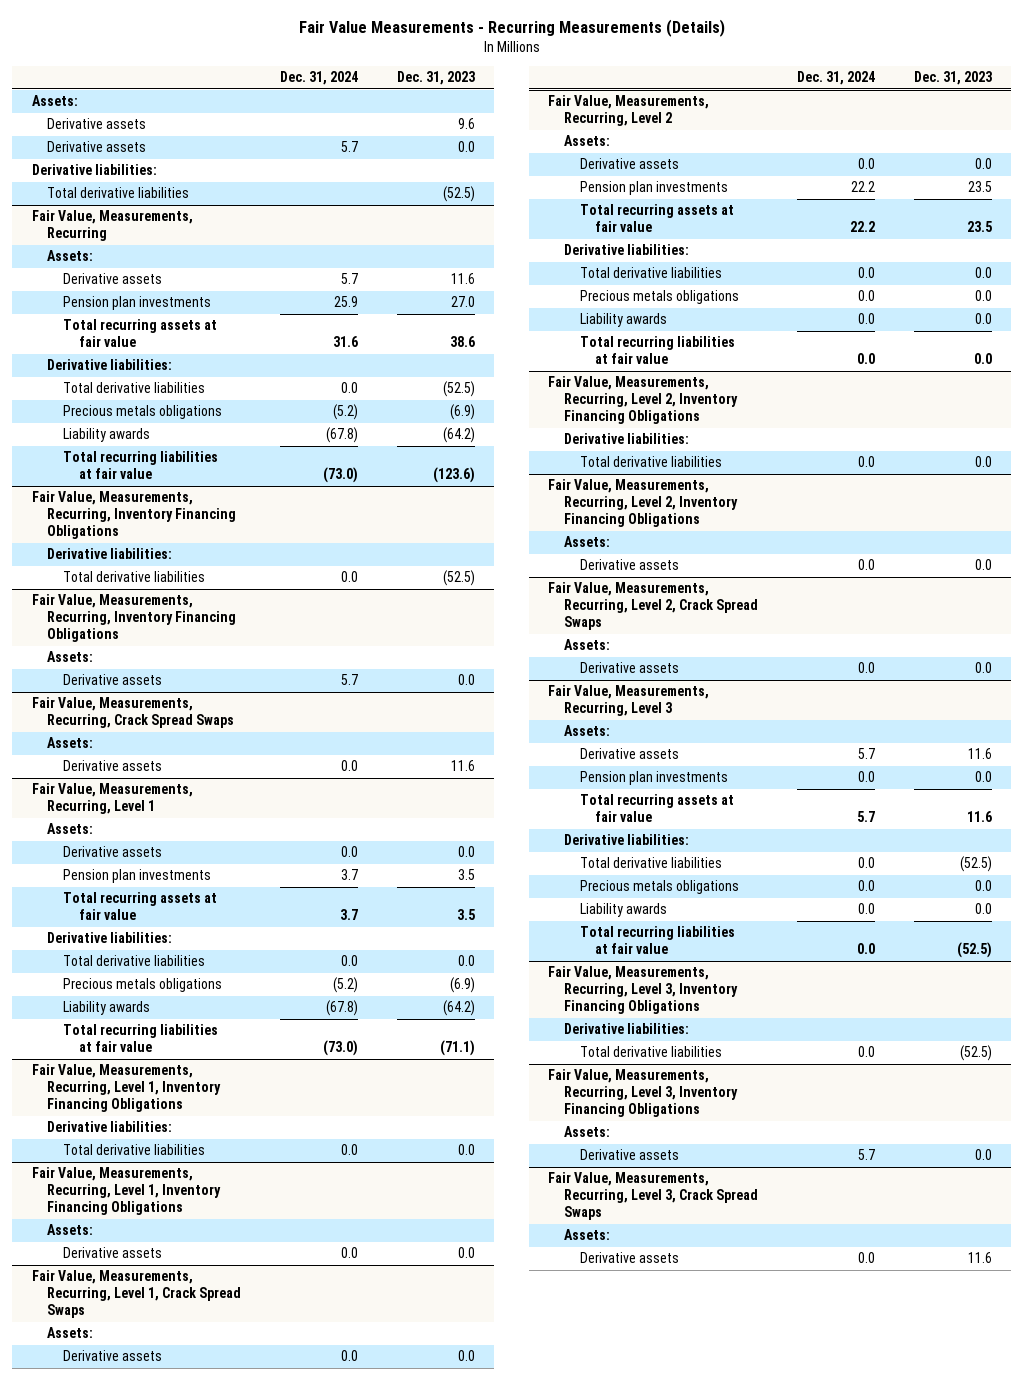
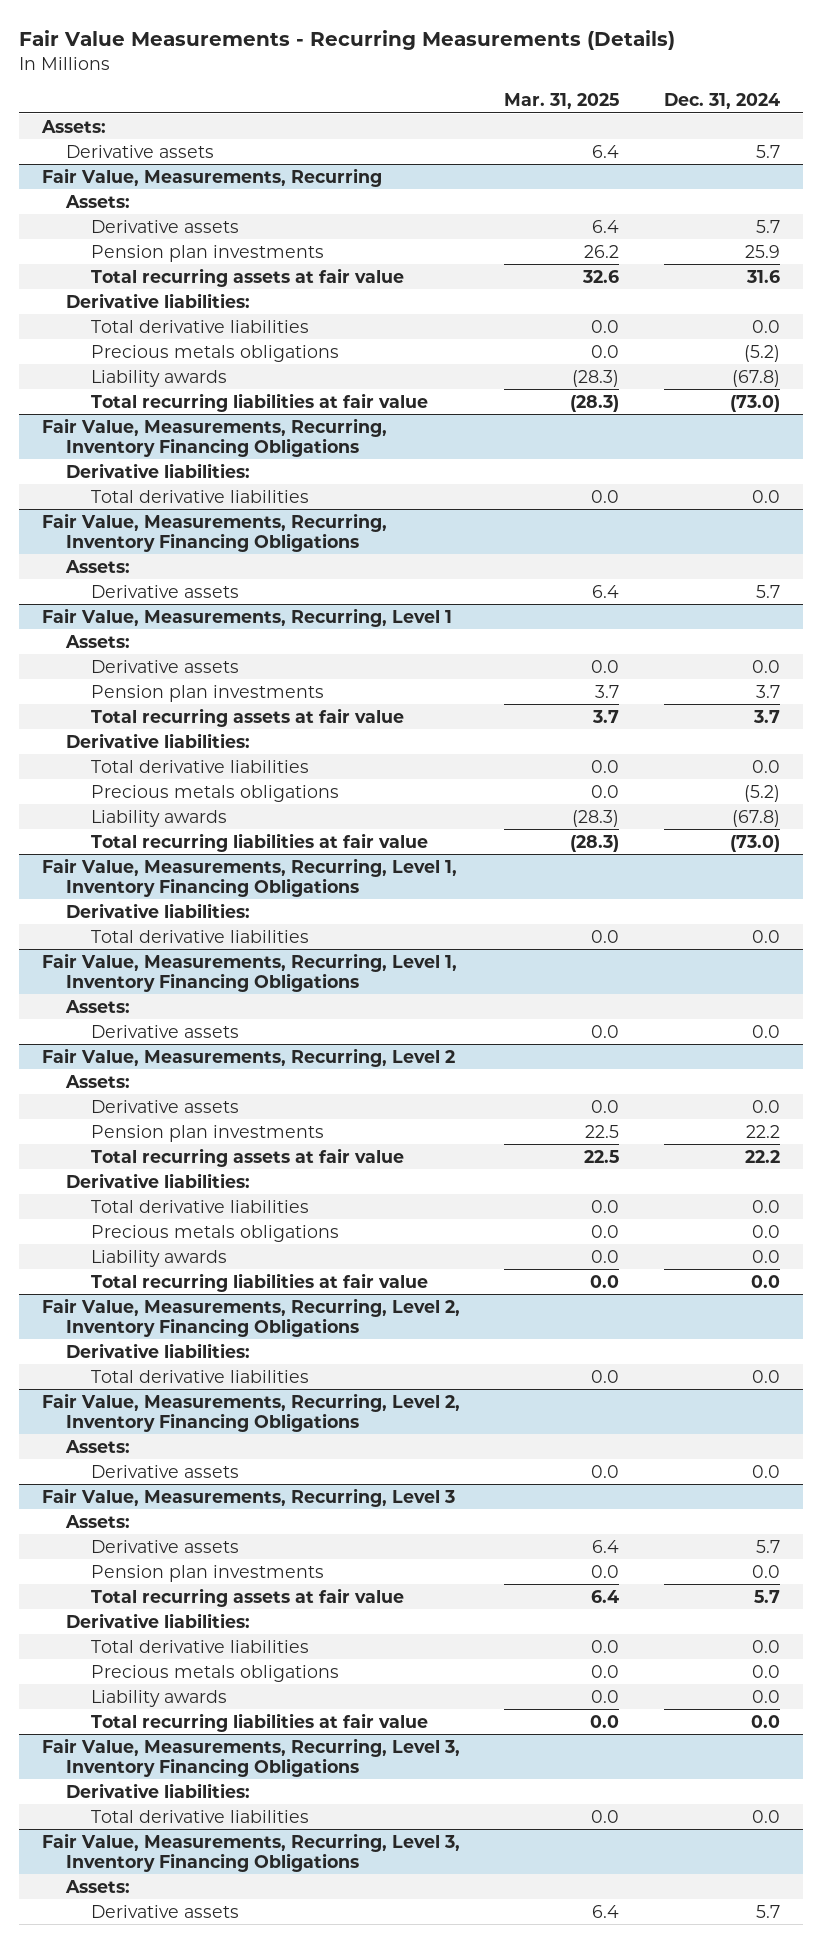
- | Dec. 31, 2024 | Dec. 31, 2023
+ | Mar. 31, 2025 | Dec. 31, 2024
- Derivative assets | | 9.6
- Derivative liabilities:
- Total derivative liabilities | | (52.5)
- Fair Value, Measurements, Recurring, Crack Spread Swaps
- Assets:
- Derivative assets | 0.0 | 11.6
- Fair Value, Measurements, Recurring, Level 1, Crack Spread Swaps
- Assets:
- Derivative assets | 0.0 | 0.0
- Fair Value, Measurements, Recurring, Level 2, Crack Spread Swaps
- Assets:
- Derivative assets | 0.0 | 0.0
- Fair Value, Measurements, Recurring, Level 3, Crack Spread Swaps
- Assets:
- Derivative assets | 0.0 | 11.6

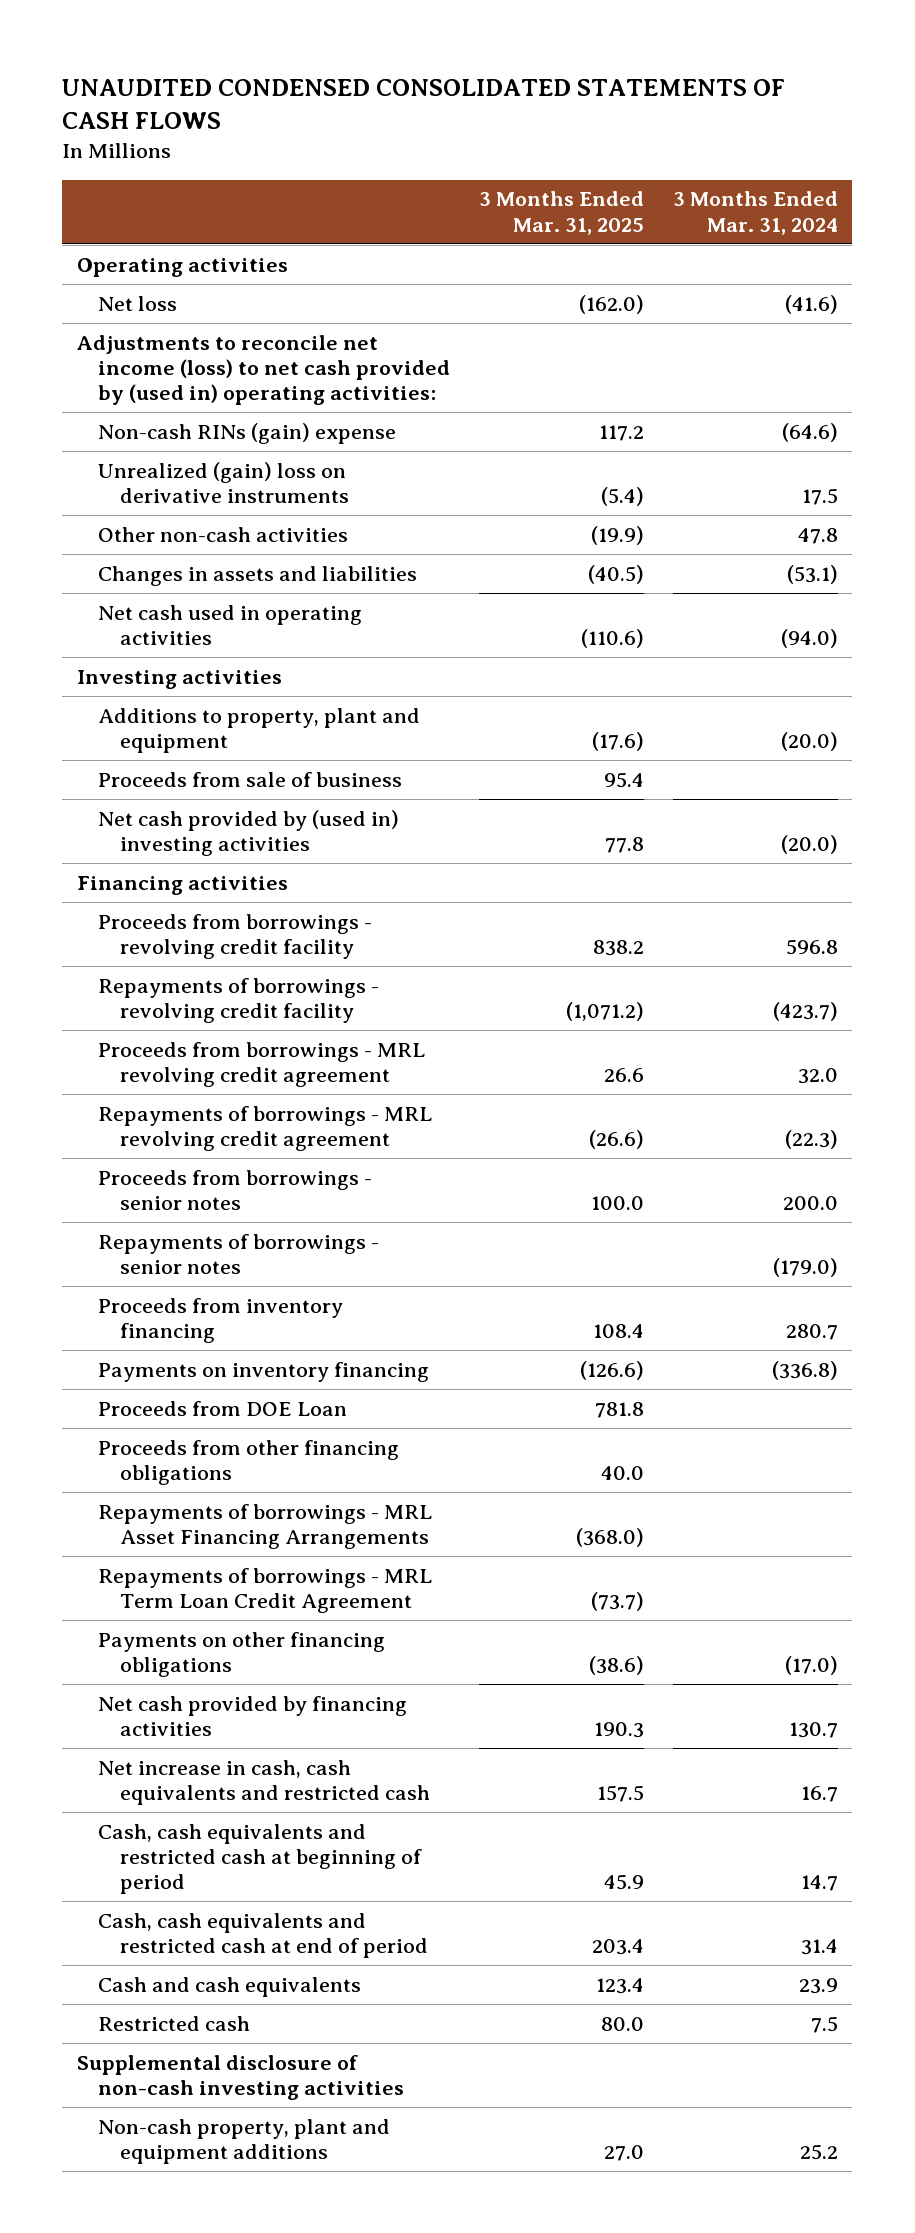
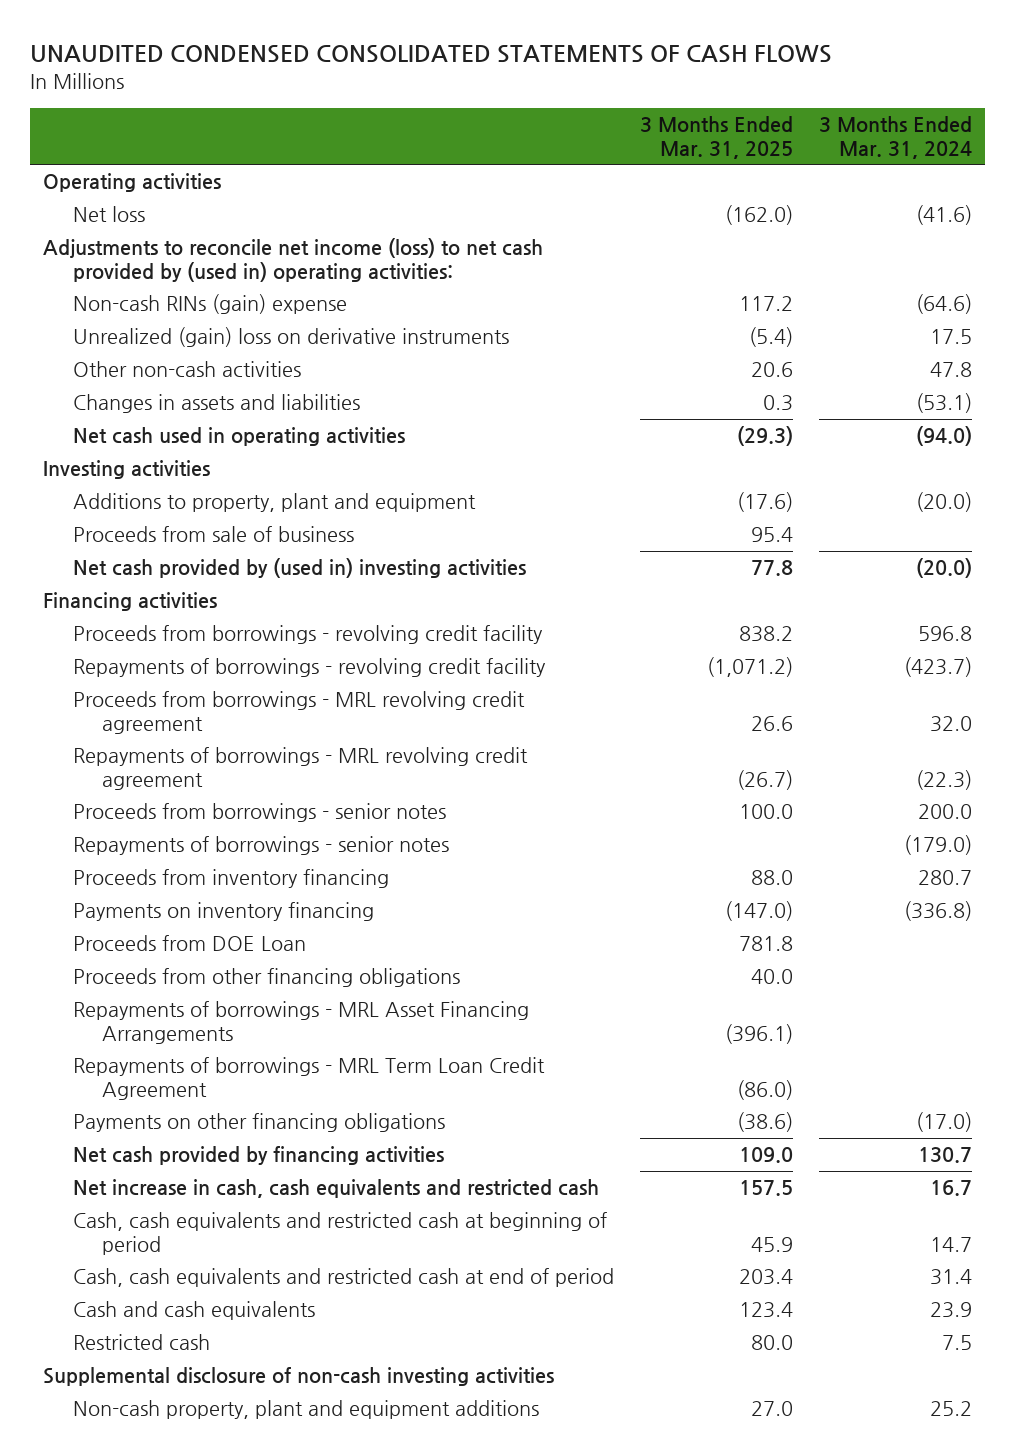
- Other non-cash activities | (19.9) | 47.8
- Changes in assets and liabilities | (40.5) | (53.1)
- Net cash used in operating activities | (110.6) | (94.0)
+ Other non-cash activities | 20.6 | 47.8
+ Changes in assets and liabilities | 0.3 | (53.1)
+ Net cash used in operating activities | (29.3) | (94.0)
- Repayments of borrowings - MRL revolving credit agreement | (26.6) | (22.3)
+ Repayments of borrowings - MRL revolving credit agreement | (26.7) | (22.3)
- Proceeds from inventory financing | 108.4 | 280.7
- Payments on inventory financing | (126.6) | (336.8)
+ Proceeds from inventory financing | 88.0 | 280.7
+ Payments on inventory financing | (147.0) | (336.8)
- Repayments of borrowings - MRL Asset Financing Arrangements | (368.0) |
- Repayments of borrowings - MRL Term Loan Credit Agreement | (73.7) |
+ Repayments of borrowings - MRL Asset Financing Arrangements | (396.1) |
+ Repayments of borrowings - MRL Term Loan Credit Agreement | (86.0) |
- Net cash provided by financing activities | 190.3 | 130.7
+ Net cash provided by financing activities | 109.0 | 130.7

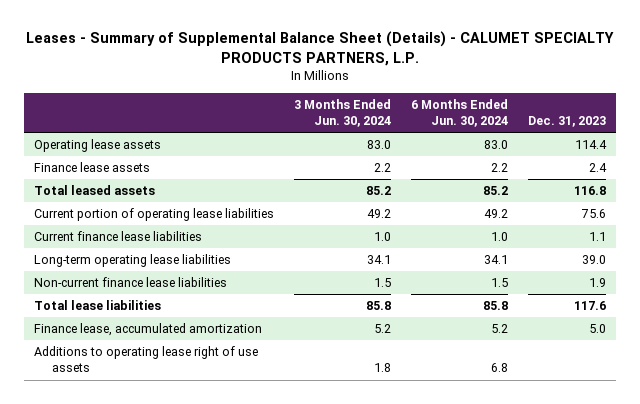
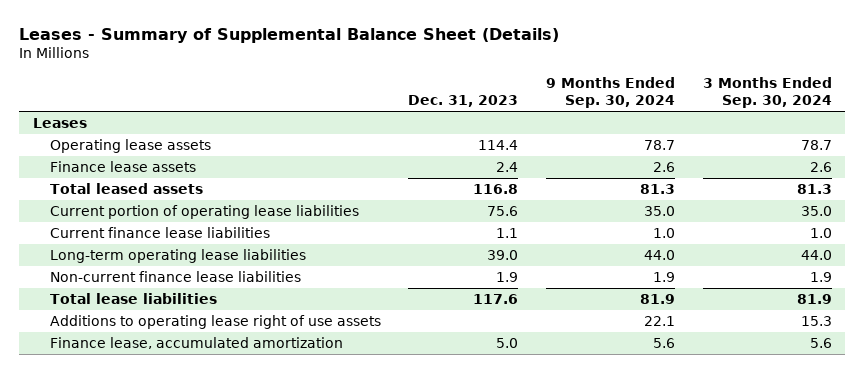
- Leases - Summary of Supplemental Balance Sheet (Details) - CALUMET SPECIALTY PRODUCTS PARTNERS, L.P.
+ Leases - Summary of Supplemental Balance Sheet (Details)
- | 3 Months Ended Jun. 30, 2024 | 6 Months Ended Jun. 30, 2024 | Dec. 31, 2023
+ | Dec. 31, 2023 | 9 Months Ended Sep. 30, 2024 | 3 Months Ended Sep. 30, 2024
+ Leases
moved down: Finance lease, accumulated amortization | 5.0 | 5.6 | 5.6

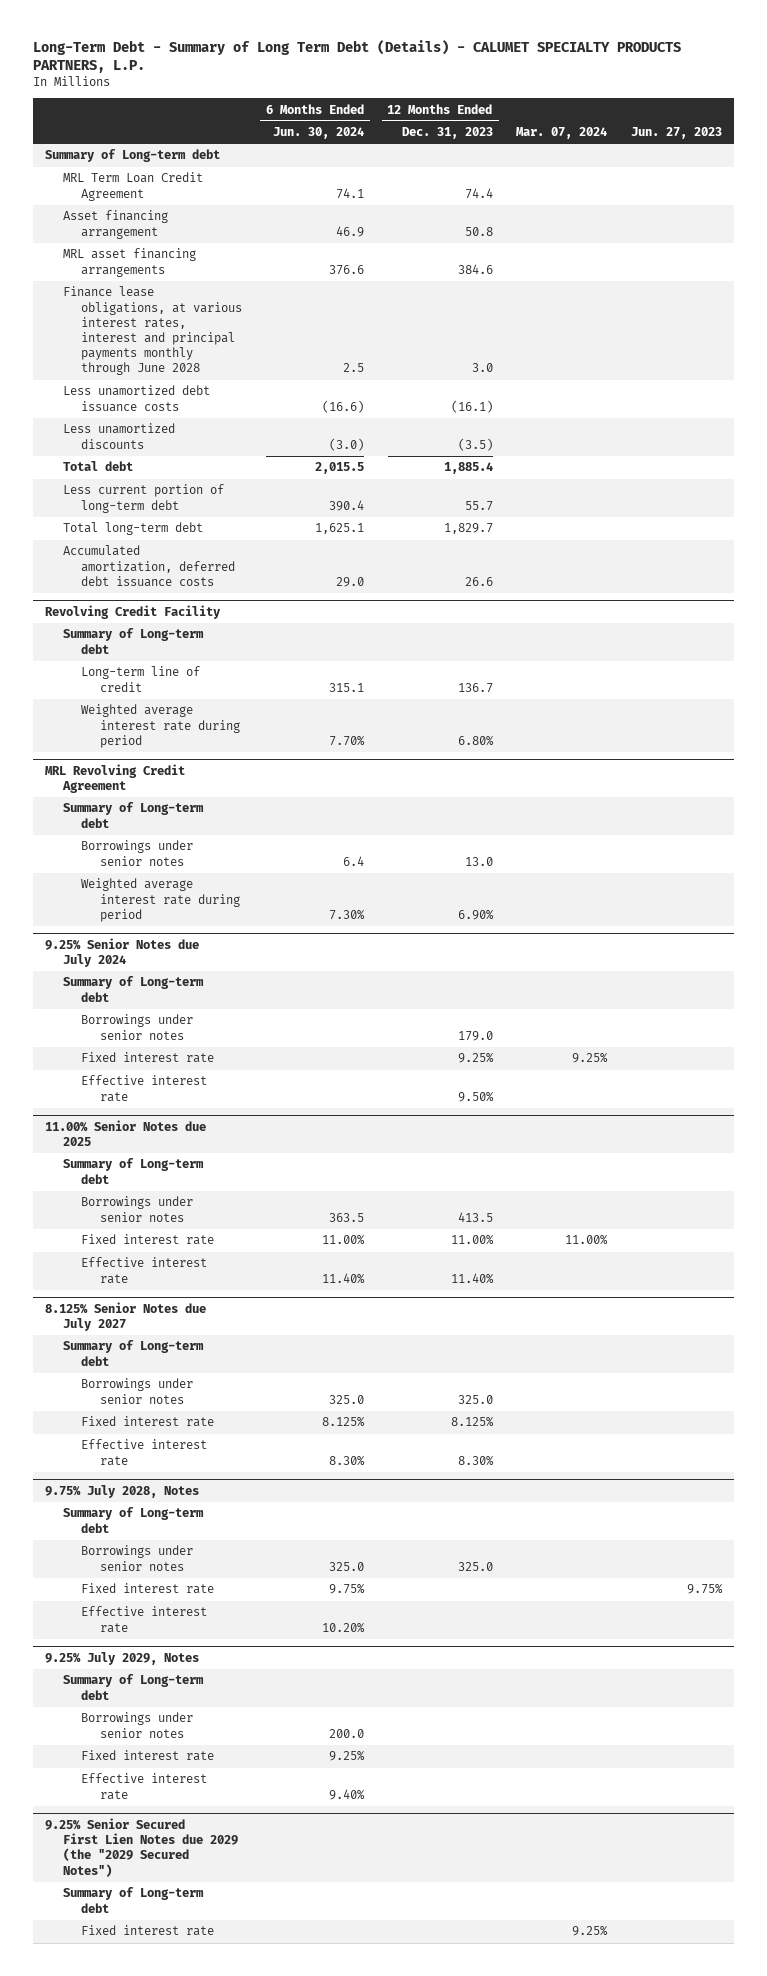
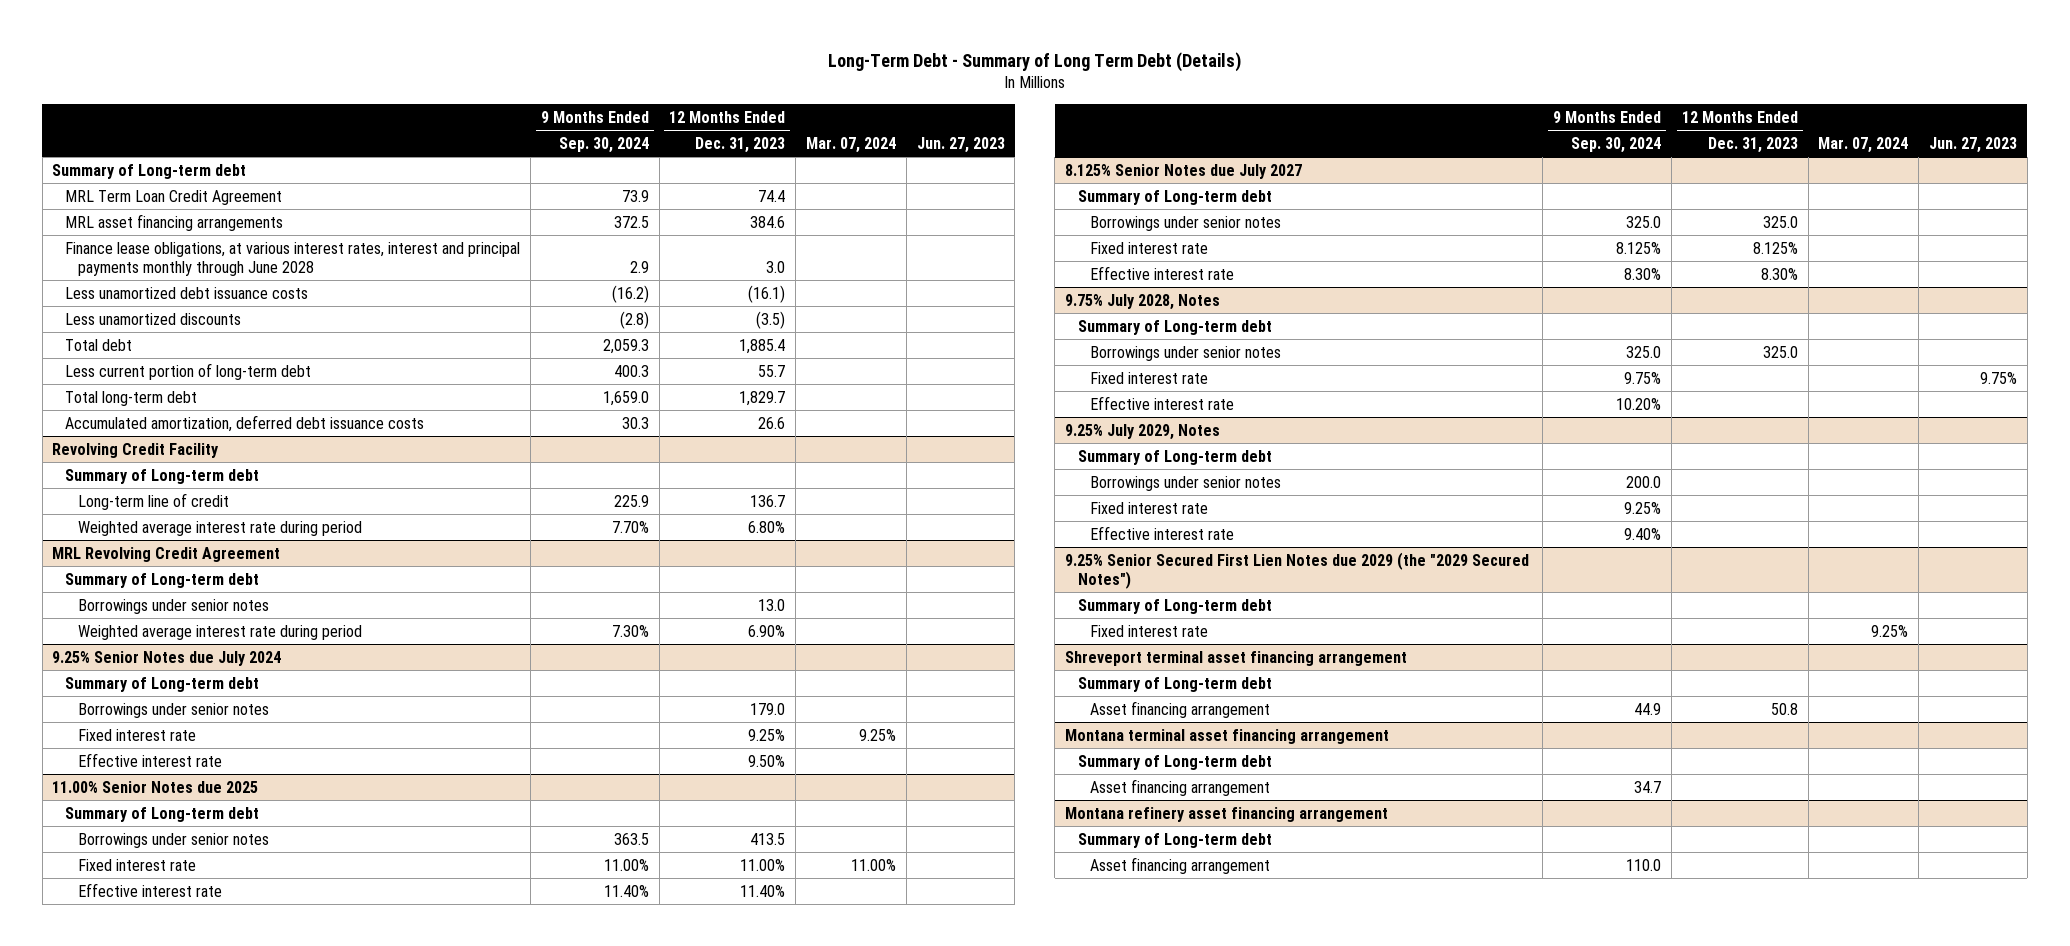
- Long-Term Debt - Summary of Long Term Debt (Details) - CALUMET SPECIALTY PRODUCTS PARTNERS, L.P.
+ Long-Term Debt - Summary of Long Term Debt (Details)
- | 6 Months Ended Jun. 30, 2024 | 12 Months Ended Dec. 31, 2023 | Mar. 07, 2024 | Jun. 27, 2023
+ | 9 Months Ended Sep. 30, 2024 | 12 Months Ended Dec. 31, 2023 | Mar. 07, 2024 | Jun. 27, 2023
- Asset financing arrangement | 46.9 | 50.8 | |
+ Shreveport terminal asset financing arrangement
+ Summary of Long-term debt
+ Asset financing arrangement | 44.9 | 50.8 | |
+ Montana terminal asset financing arrangement
+ Summary of Long-term debt
+ Asset financing arrangement | 34.7 | | |
+ Montana refinery asset financing arrangement
+ Summary of Long-term debt
+ Asset financing arrangement | 110.0 | | |

